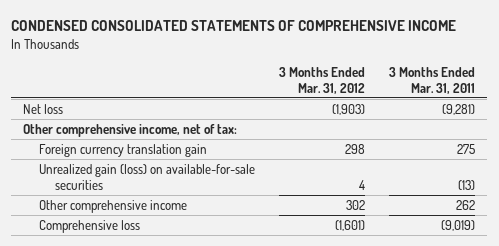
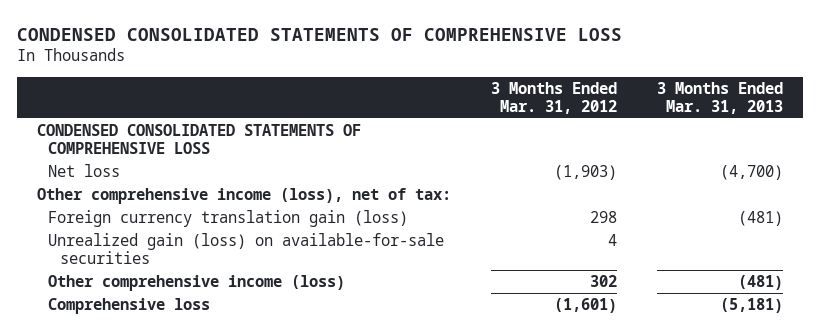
- CONDENSED CONSOLIDATED STATEMENTS OF COMPREHENSIVE INCOME
+ CONDENSED CONSOLIDATED STATEMENTS OF COMPREHENSIVE LOSS
- | 3 Months Ended Mar. 31, 2012 | 3 Months Ended Mar. 31, 2011
+ | 3 Months Ended Mar. 31, 2012 | 3 Months Ended Mar. 31, 2013
+ CONDENSED CONSOLIDATED STATEMENTS OF COMPREHENSIVE LOSS
- Other comprehensive income, net of tax:
- Foreign currency translation gain | 298 | 275
+ Other comprehensive income (loss), net of tax:
+ Foreign currency translation gain (loss) | 298 | (481)
- Other comprehensive income | 302 | 262
+ Other comprehensive income (loss) | 302 | (481)

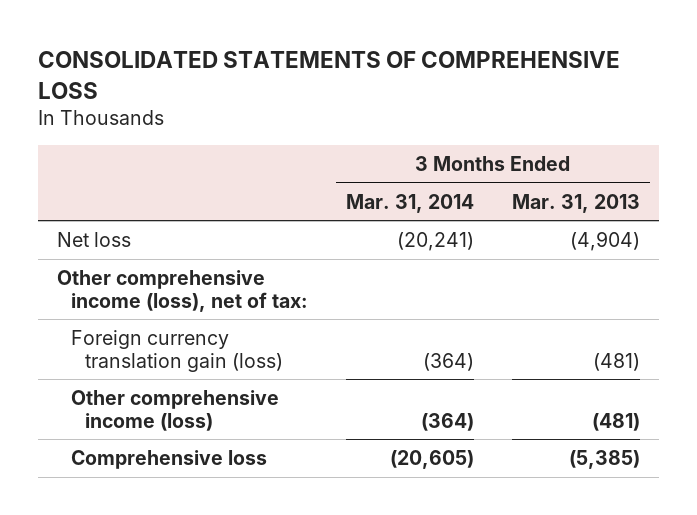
- CONDENSED CONSOLIDATED STATEMENTS OF COMPREHENSIVE LOSS
+ CONSOLIDATED STATEMENTS OF COMPREHENSIVE LOSS
- | 3 Months Ended Mar. 31, 2012 | 3 Months Ended Mar. 31, 2013
+ | 3 Months Ended Mar. 31, 2014 | 3 Months Ended Mar. 31, 2013
- CONDENSED CONSOLIDATED STATEMENTS OF COMPREHENSIVE LOSS
- Net loss | (1,903) | (4,700)
+ Net loss | (20,241) | (4,904)
- Unrealized gain (loss) on available-for-sale securities | 4 |
- Comprehensive loss | (1,601) | (5,181)
+ Comprehensive loss | (20,605) | (5,385)

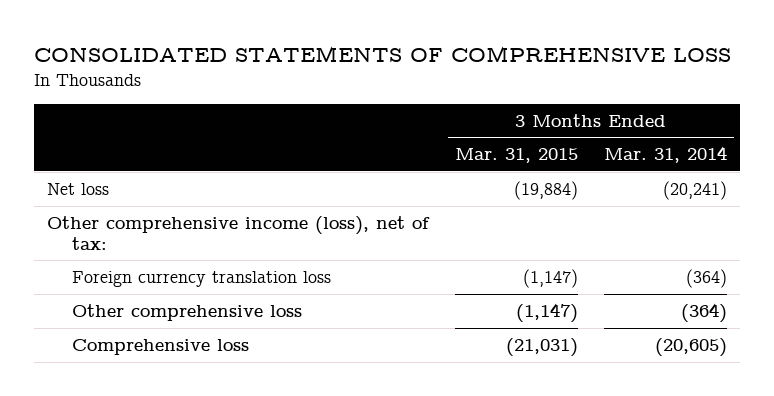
- | 3 Months Ended Mar. 31, 2014 | 3 Months Ended Mar. 31, 2013
+ | 3 Months Ended Mar. 31, 2015 | 3 Months Ended Mar. 31, 2014
- Foreign currency translation gain (loss) | (364) | (481)
- Other comprehensive income (loss) | (364) | (481)
+ Foreign currency translation loss | (1,147) | (364)
+ Other comprehensive loss | (1,147) | (364)

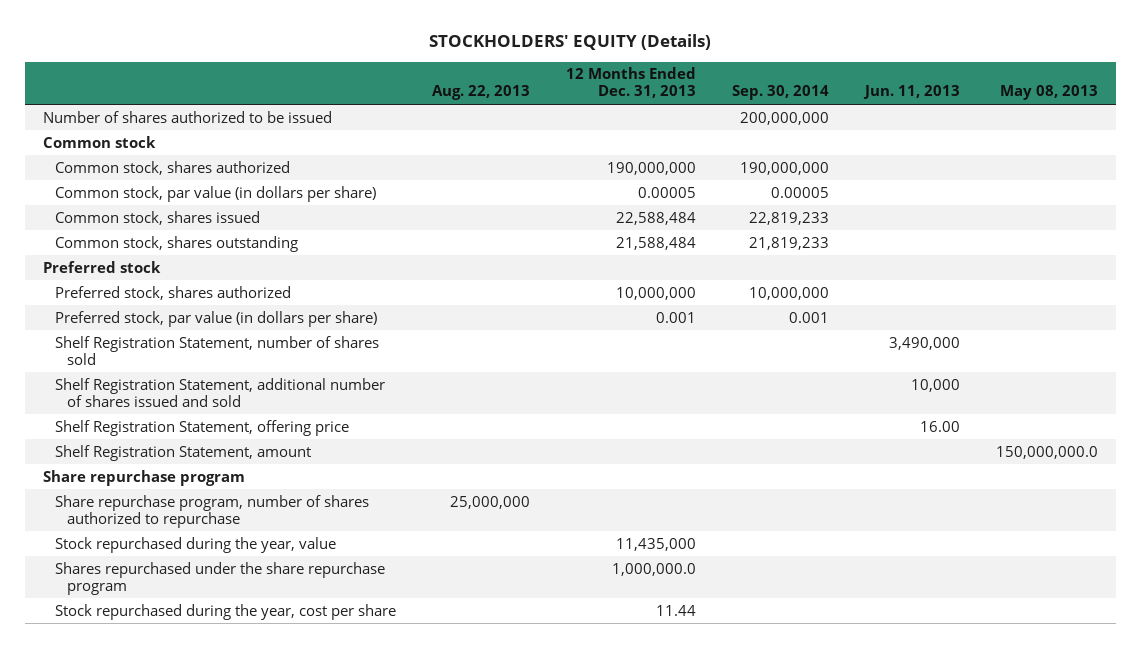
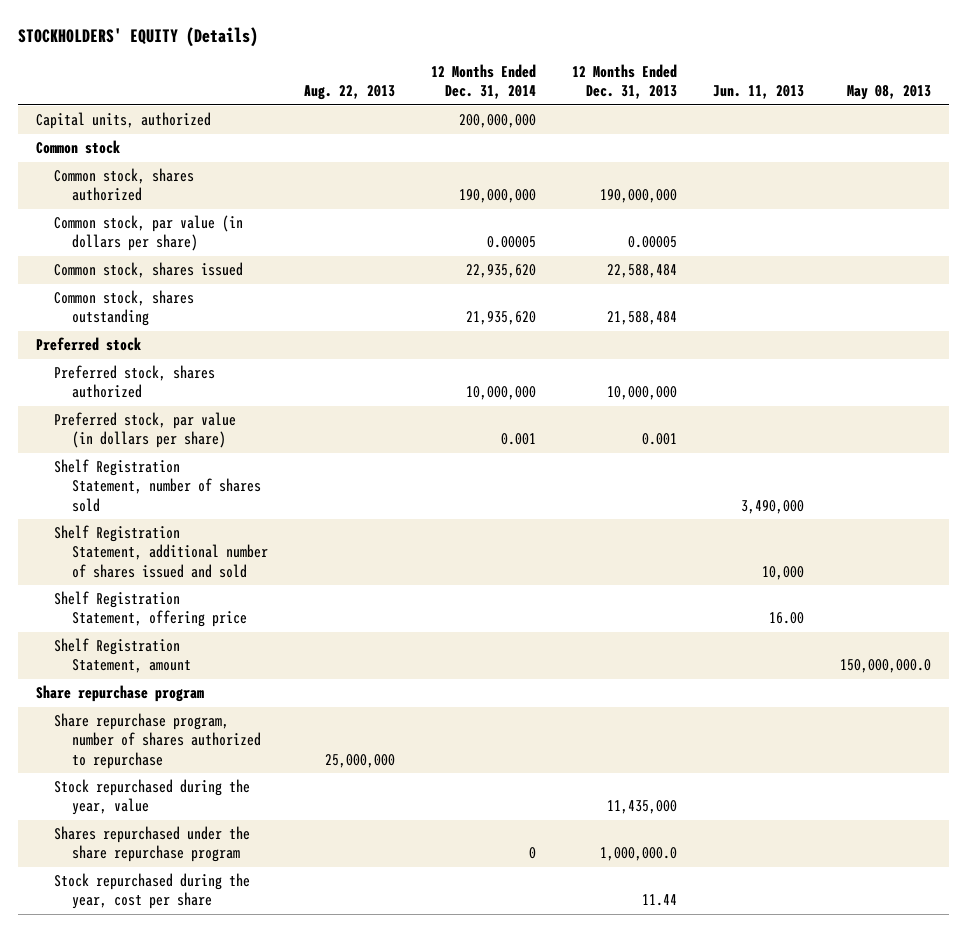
- | Aug. 22, 2013 | 12 Months Ended Dec. 31, 2013 | Sep. 30, 2014 | Jun. 11, 2013 | May 08, 2013
+ | Aug. 22, 2013 | 12 Months Ended Dec. 31, 2014 | 12 Months Ended Dec. 31, 2013 | Jun. 11, 2013 | May 08, 2013
- Number of shares authorized to be issued | | | 200,000,000 | |
+ Capital units, authorized | | 200,000,000 | | |

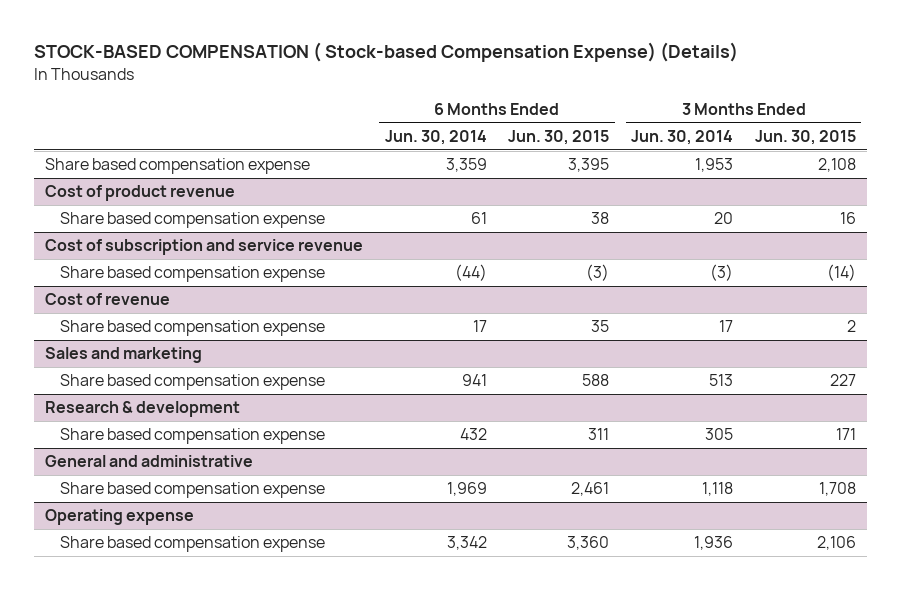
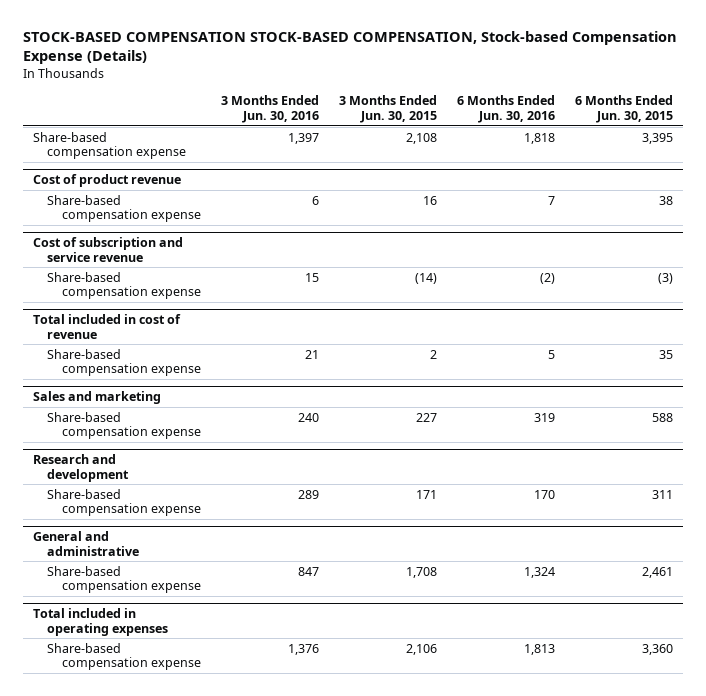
- STOCK-BASED COMPENSATION ( Stock-based Compensation Expense) (Details)
+ STOCK-BASED COMPENSATION STOCK-BASED COMPENSATION, Stock-based Compensation Expense (Details)
- | 6 Months Ended Jun. 30, 2014 | 6 Months Ended Jun. 30, 2015 | 3 Months Ended Jun. 30, 2014 | 3 Months Ended Jun. 30, 2015
+ | 3 Months Ended Jun. 30, 2016 | 3 Months Ended Jun. 30, 2015 | 6 Months Ended Jun. 30, 2016 | 6 Months Ended Jun. 30, 2015
- Share based compensation expense | 3,359 | 3,395 | 1,953 | 2,108
+ Share-based compensation expense | 1,397 | 2,108 | 1,818 | 3,395
@ Cost of product revenue
- Share based compensation expense | 61 | 38 | 20 | 16
+ Share-based compensation expense | 6 | 16 | 7 | 38
@ Cost of subscription and service revenue
- Share based compensation expense | (44) | (3) | (3) | (14)
- Cost of revenue
- Share based compensation expense | 17 | 35 | 17 | 2
@ Cost of subscription and service revenue
+ Share-based compensation expense | 15 | (14) | (2) | (3)
+ Total included in cost of revenue
+ Share-based compensation expense | 21 | 2 | 5 | 35
@ Sales and marketing
- Share based compensation expense | 941 | 588 | 513 | 227
- Research & development
- Share based compensation expense | 432 | 311 | 305 | 171
@ Sales and marketing
+ Share-based compensation expense | 240 | 227 | 319 | 588
+ Research and development
+ Share-based compensation expense | 289 | 171 | 170 | 311
@ General and administrative
- Share based compensation expense | 1,969 | 2,461 | 1,118 | 1,708
- Operating expense
- Share based compensation expense | 3,342 | 3,360 | 1,936 | 2,106
@ General and administrative
+ Share-based compensation expense | 847 | 1,708 | 1,324 | 2,461
+ Total included in operating expenses
+ Share-based compensation expense | 1,376 | 2,106 | 1,813 | 3,360

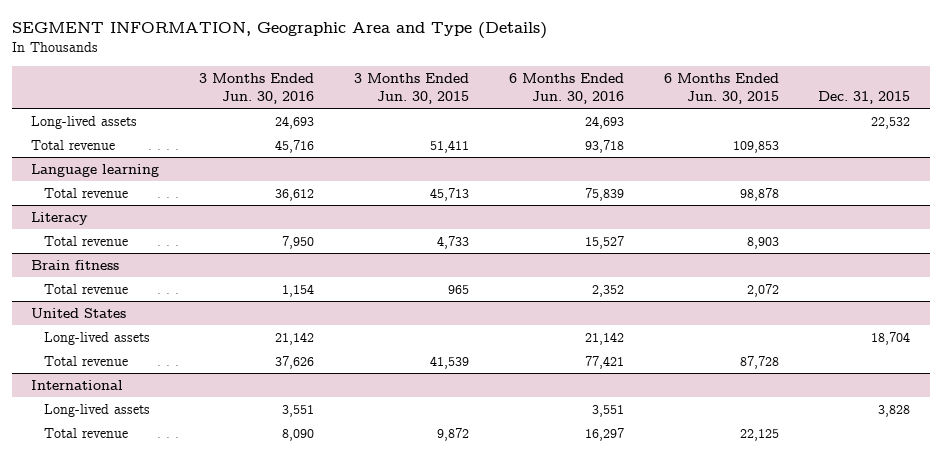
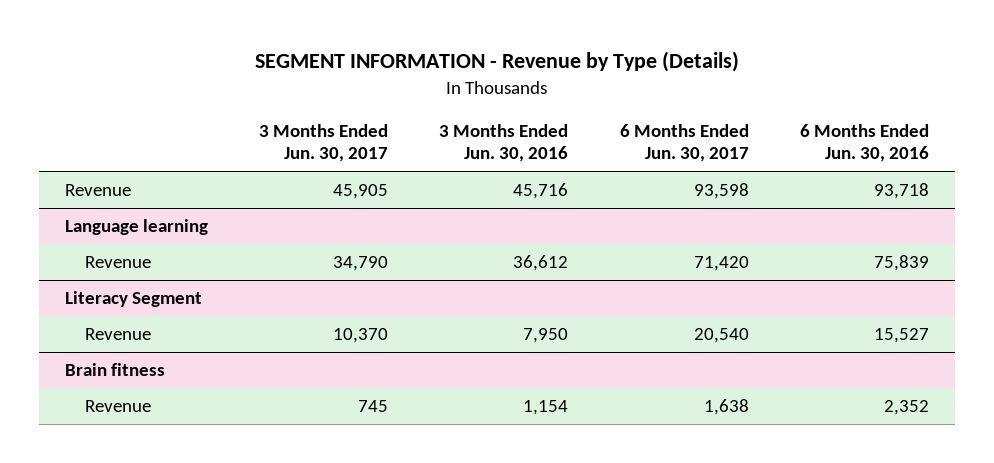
- SEGMENT INFORMATION, Geographic Area and Type (Details)
+ SEGMENT INFORMATION - Revenue by Type (Details)
- | 3 Months Ended Jun. 30, 2016 | 3 Months Ended Jun. 30, 2015 | 6 Months Ended Jun. 30, 2016 | 6 Months Ended Jun. 30, 2015 | Dec. 31, 2015
+ | 3 Months Ended Jun. 30, 2017 | 3 Months Ended Jun. 30, 2016 | 6 Months Ended Jun. 30, 2017 | 6 Months Ended Jun. 30, 2016
- Long-lived assets | 24,693 | | 24,693 | | 22,532
- Total revenue | 45,716 | 51,411 | 93,718 | 109,853 |
+ Revenue | 45,905 | 45,716 | 93,598 | 93,718
@ Language learning
- Total revenue | 36,612 | 45,713 | 75,839 | 98,878 |
- Literacy
- Total revenue | 7,950 | 4,733 | 15,527 | 8,903 |
@ Language learning
+ Revenue | 34,790 | 36,612 | 71,420 | 75,839
+ Literacy Segment
+ Revenue | 10,370 | 7,950 | 20,540 | 15,527
@ Brain fitness
- Total revenue | 1,154 | 965 | 2,352 | 2,072 |
- United States
- Long-lived assets | 21,142 | | 21,142 | | 18,704
- Total revenue | 37,626 | 41,539 | 77,421 | 87,728 |
- International
- Long-lived assets | 3,551 | | 3,551 | | 3,828
- Total revenue | 8,090 | 9,872 | 16,297 | 22,125 |
@ Brain fitness
+ Revenue | 745 | 1,154 | 1,638 | 2,352

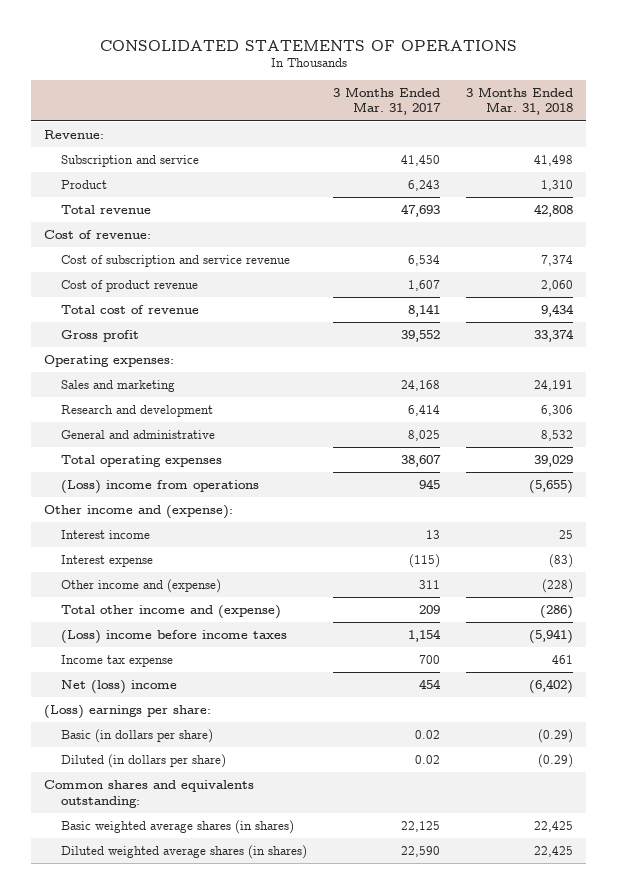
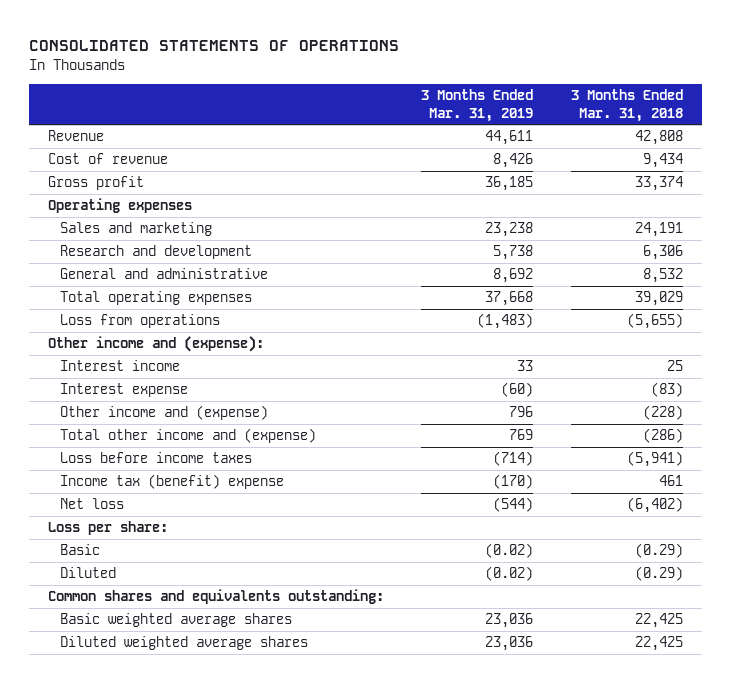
- | 3 Months Ended Mar. 31, 2017 | 3 Months Ended Mar. 31, 2018
+ | 3 Months Ended Mar. 31, 2019 | 3 Months Ended Mar. 31, 2018
- Revenue:
- Subscription and service | 41,450 | 41,498
- Product | 6,243 | 1,310
- Total revenue | 47,693 | 42,808
- Cost of revenue:
- Cost of subscription and service revenue | 6,534 | 7,374
- Cost of product revenue | 1,607 | 2,060
- Total cost of revenue | 8,141 | 9,434
+ Revenue | 44,611 | 42,808
+ Cost of revenue | 8,426 | 9,434
- Operating expenses:
+ Operating expenses
- (Loss) income from operations | 945 | (5,655)
+ Loss from operations | (1,483) | (5,655)
- (Loss) income before income taxes | 1,154 | (5,941)
- Income tax expense | 700 | 461
- Net (loss) income | 454 | (6,402)
- (Loss) earnings per share:
- Basic (in dollars per share) | 0.02 | (0.29)
- Diluted (in dollars per share) | 0.02 | (0.29)
+ Loss before income taxes | (714) | (5,941)
+ Income tax (benefit) expense | (170) | 461
+ Net loss | (544) | (6,402)
+ Loss per share:
+ Basic | (0.02) | (0.29)
+ Diluted | (0.02) | (0.29)
- Basic weighted average shares (in shares) | 22,125 | 22,425
- Diluted weighted average shares (in shares) | 22,590 | 22,425
+ Basic weighted average shares | 23,036 | 22,425
+ Diluted weighted average shares | 23,036 | 22,425

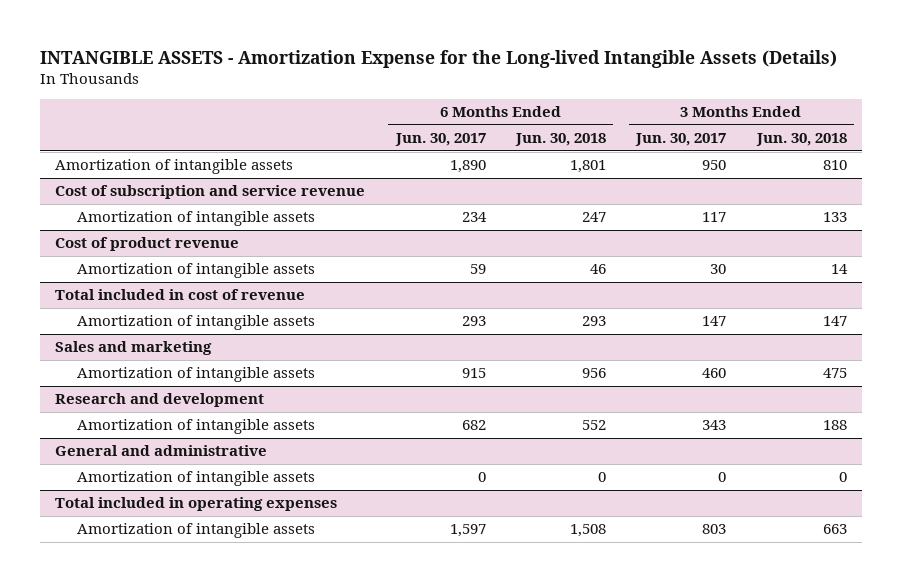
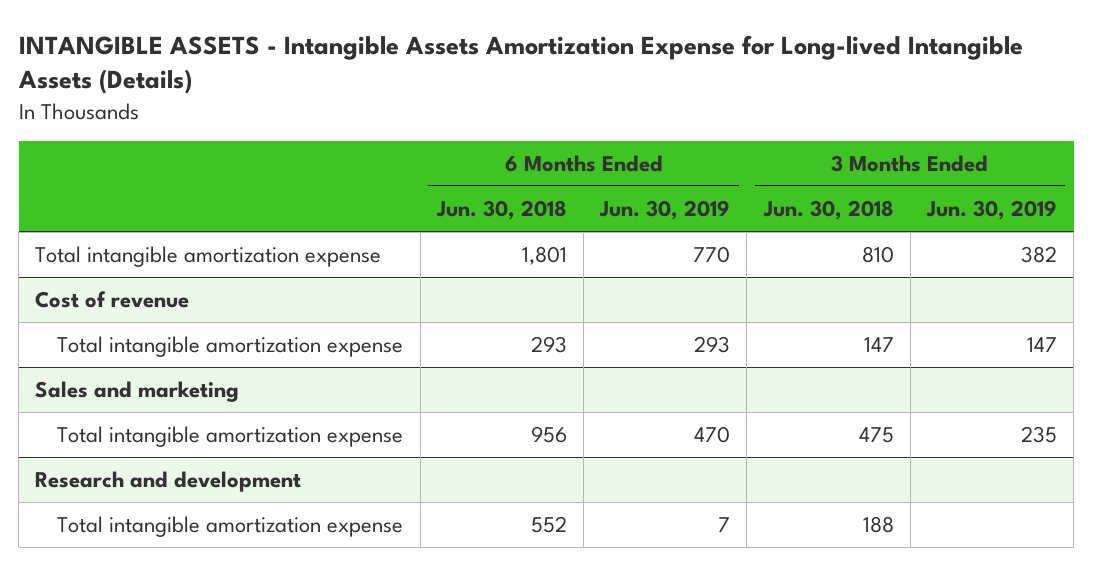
- INTANGIBLE ASSETS - Amortization Expense for the Long-lived Intangible Assets (Details)
+ INTANGIBLE ASSETS - Intangible Assets Amortization Expense for Long-lived Intangible Assets (Details)
- | 6 Months Ended Jun. 30, 2017 | 6 Months Ended Jun. 30, 2018 | 3 Months Ended Jun. 30, 2017 | 3 Months Ended Jun. 30, 2018
+ | 6 Months Ended Jun. 30, 2018 | 6 Months Ended Jun. 30, 2019 | 3 Months Ended Jun. 30, 2018 | 3 Months Ended Jun. 30, 2019
- Amortization of intangible assets | 1,890 | 1,801 | 950 | 810
- Cost of subscription and service revenue
- Amortization of intangible assets | 234 | 247 | 117 | 133
- Cost of product revenue
- Amortization of intangible assets | 59 | 46 | 30 | 14
- Total included in cost of revenue
- Amortization of intangible assets | 293 | 293 | 147 | 147
+ Total intangible amortization expense | 1,801 | 770 | 810 | 382
+ Cost of revenue
+ Total intangible amortization expense | 293 | 293 | 147 | 147
@ Sales and marketing
- Amortization of intangible assets | 915 | 956 | 460 | 475
+ Total intangible amortization expense | 956 | 470 | 475 | 235
@ Research and development
- Amortization of intangible assets | 682 | 552 | 343 | 188
- General and administrative
- Amortization of intangible assets | 0 | 0 | 0 | 0
- Total included in operating expenses
- Amortization of intangible assets | 1,597 | 1,508 | 803 | 663
@ Research and development
+ Total intangible amortization expense | 552 | 7 | 188 |

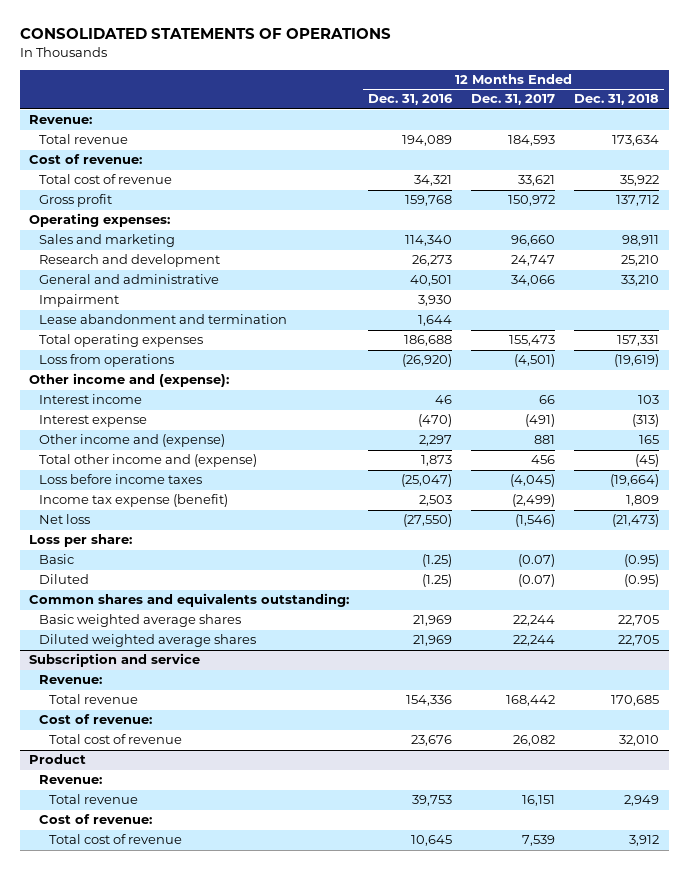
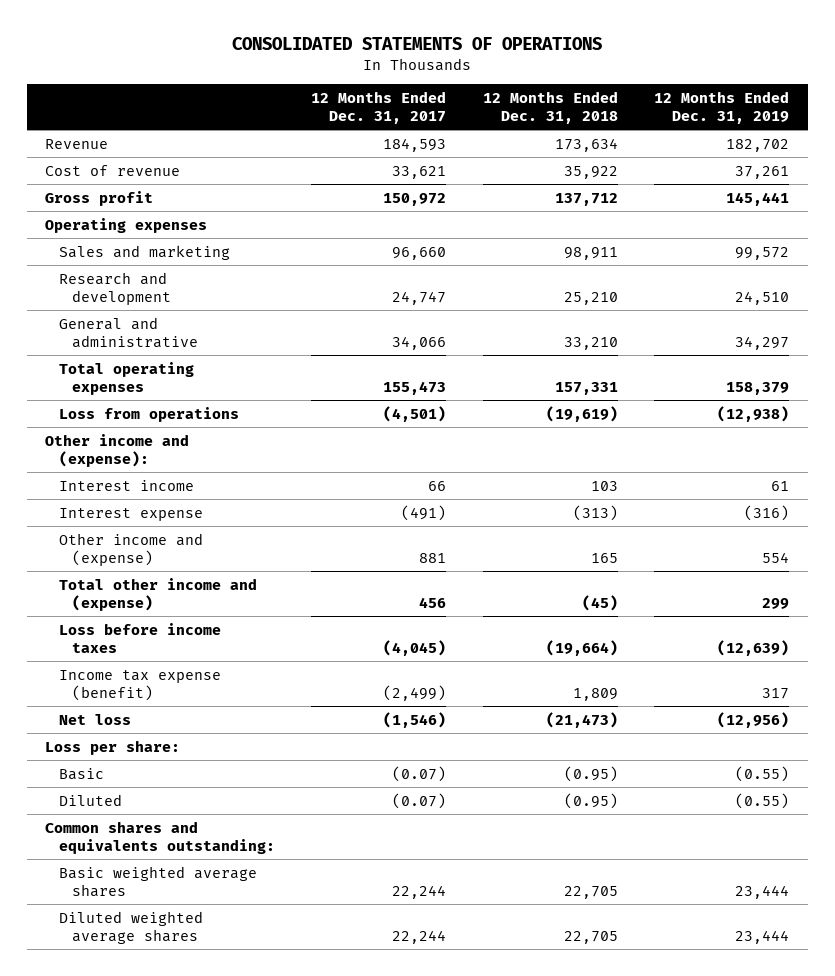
- | 12 Months Ended Dec. 31, 2016 | 12 Months Ended Dec. 31, 2017 | 12 Months Ended Dec. 31, 2018
+ | 12 Months Ended Dec. 31, 2017 | 12 Months Ended Dec. 31, 2018 | 12 Months Ended Dec. 31, 2019
- Revenue:
- Total revenue | 194,089 | 184,593 | 173,634
- Cost of revenue:
- Total cost of revenue | 34,321 | 33,621 | 35,922
+ Revenue | 184,593 | 173,634 | 182,702
+ Cost of revenue | 33,621 | 35,922 | 37,261
- Operating expenses:
+ Operating expenses
- Impairment | 3,930 | |
- Lease abandonment and termination | 1,644 | |
- Subscription and service
- Revenue:
- Total revenue | 154,336 | 168,442 | 170,685
- Cost of revenue:
- Total cost of revenue | 23,676 | 26,082 | 32,010
- Product
- Revenue:
- Total revenue | 39,753 | 16,151 | 2,949
- Cost of revenue:
- Total cost of revenue | 10,645 | 7,539 | 3,912

